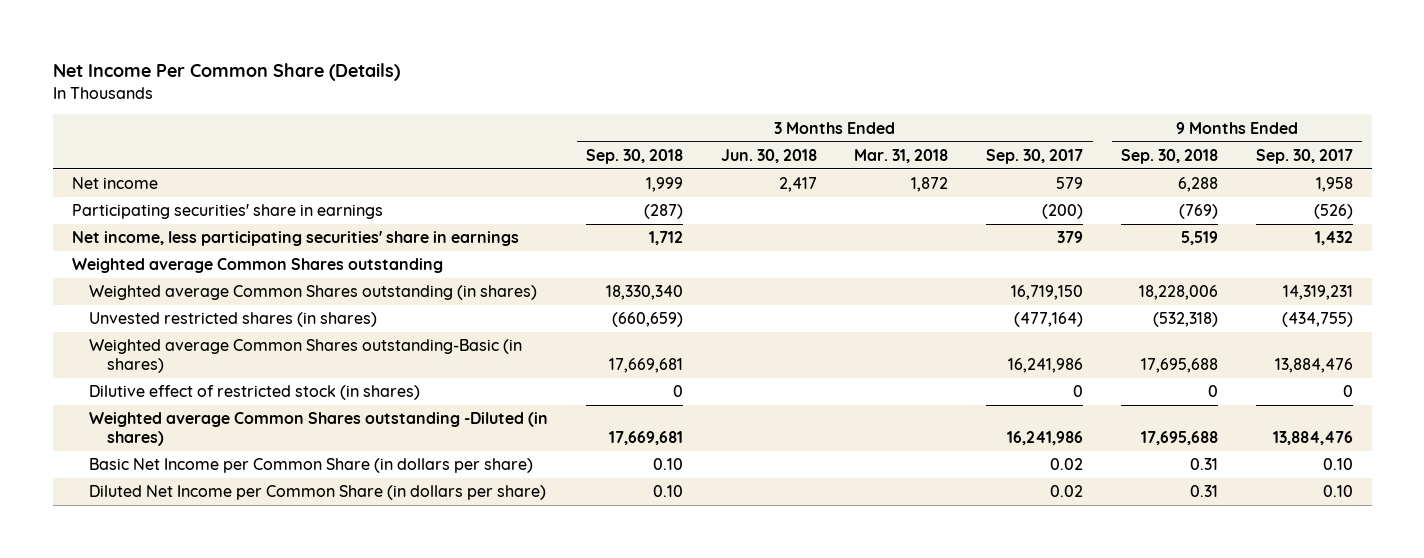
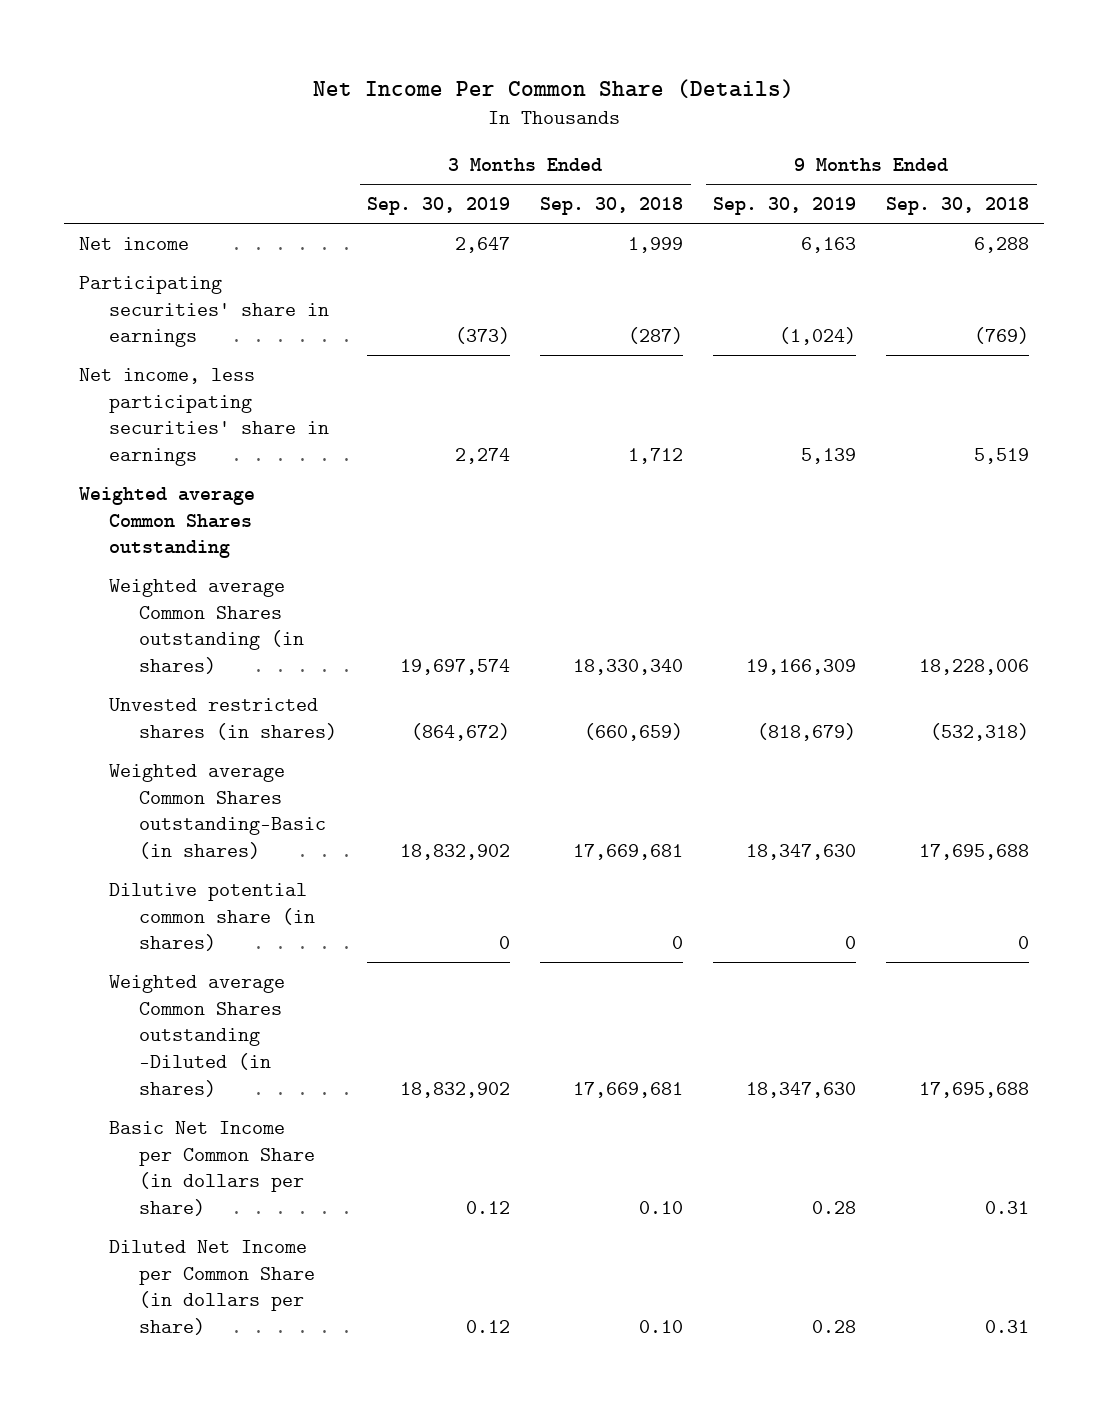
- | 3 Months Ended Sep. 30, 2018 | 3 Months Ended Jun. 30, 2018 | 3 Months Ended Mar. 31, 2018 | 3 Months Ended Sep. 30, 2017 | 9 Months Ended Sep. 30, 2018 | 9 Months Ended Sep. 30, 2017
+ | 3 Months Ended Sep. 30, 2019 | 3 Months Ended Sep. 30, 2018 | 9 Months Ended Sep. 30, 2019 | 9 Months Ended Sep. 30, 2018
- Dilutive effect of restricted stock (in shares) | 0 | | | 0 | 0 | 0
+ Dilutive potential common share (in shares) | 0 | 0 | 0 | 0

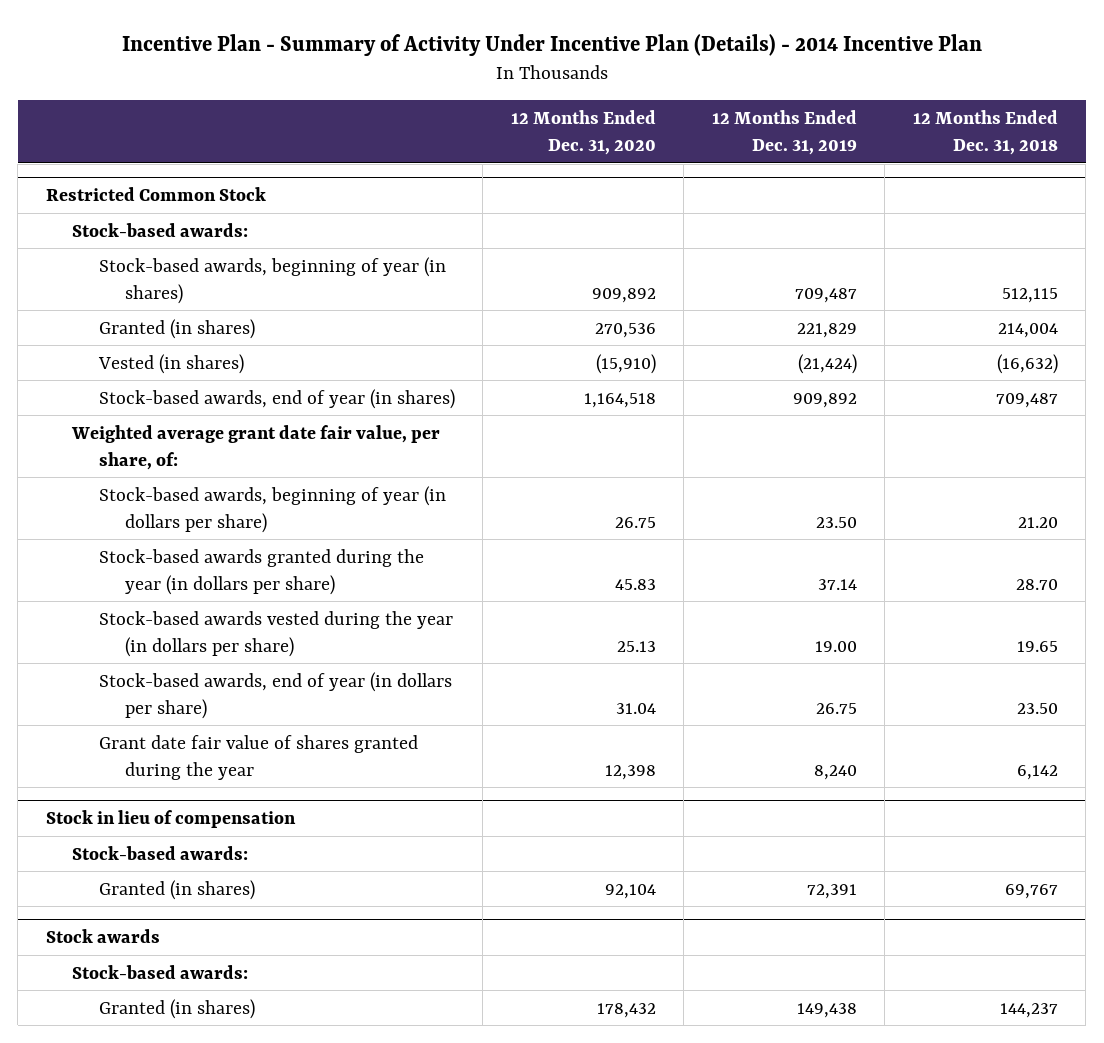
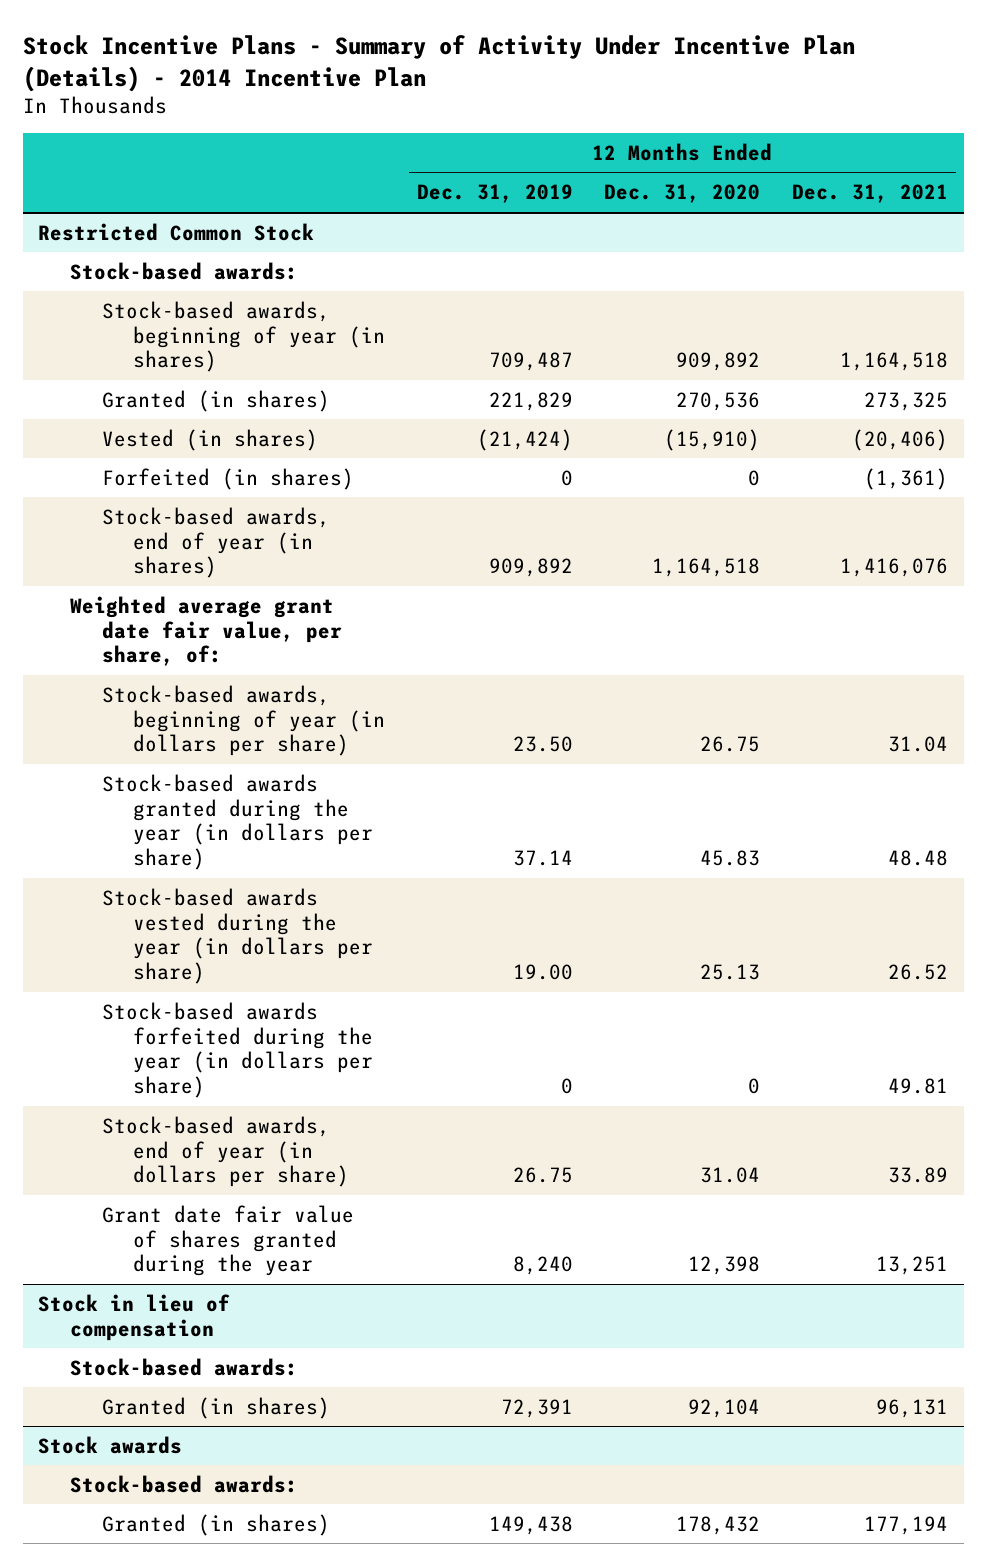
- Incentive Plan - Summary of Activity Under Incentive Plan (Details) - 2014 Incentive Plan
+ Stock Incentive Plans - Summary of Activity Under Incentive Plan (Details) - 2014 Incentive Plan
- | 12 Months Ended Dec. 31, 2020 | 12 Months Ended Dec. 31, 2019 | 12 Months Ended Dec. 31, 2018
+ | 12 Months Ended Dec. 31, 2019 | 12 Months Ended Dec. 31, 2020 | 12 Months Ended Dec. 31, 2021
@ Restricted Common Stock
+ Forfeited (in shares) | 0 | 0 | (1,361)
+ Stock-based awards forfeited during the year (in dollars per share) | 0 | 0 | 49.81

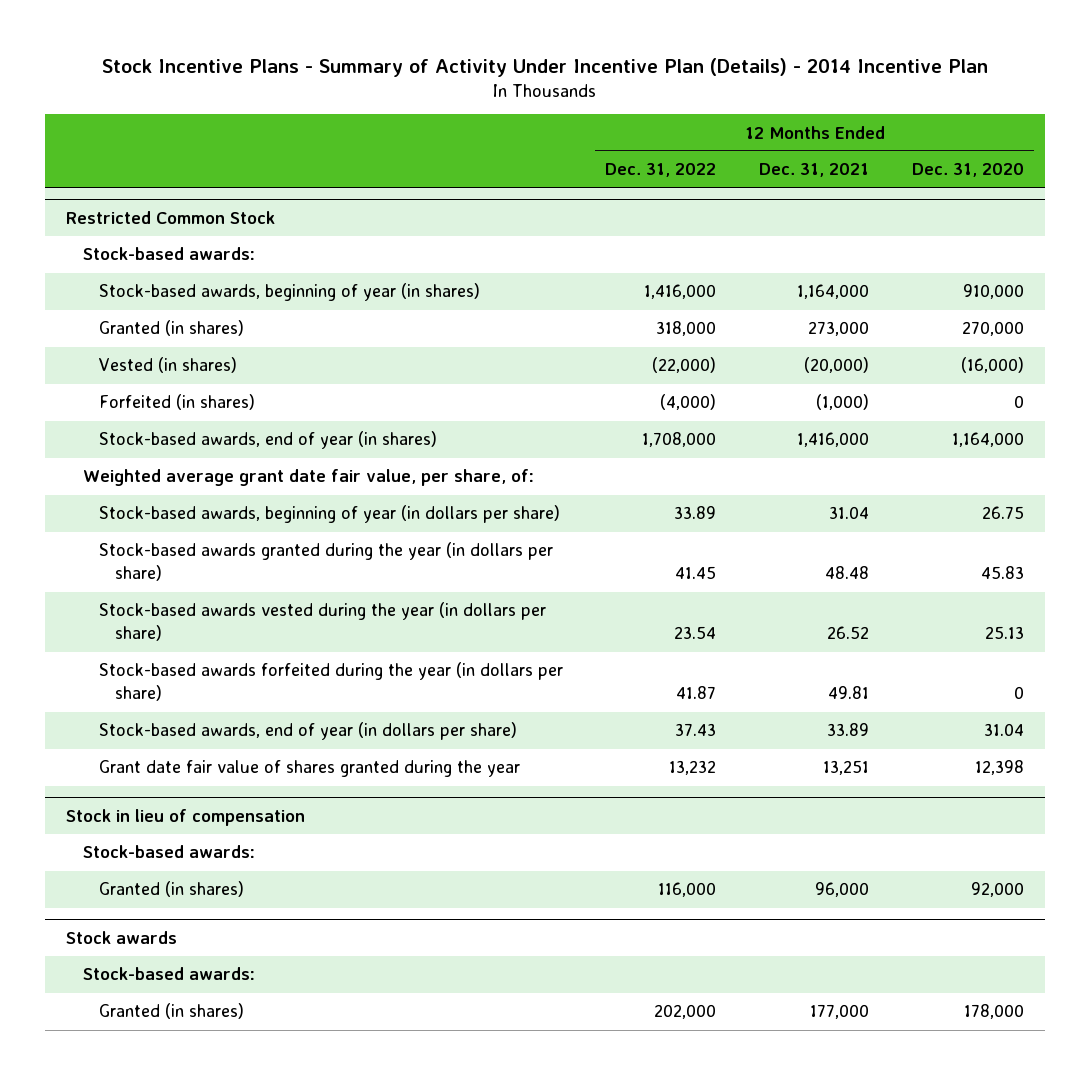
- | 12 Months Ended Dec. 31, 2019 | 12 Months Ended Dec. 31, 2020 | 12 Months Ended Dec. 31, 2021
+ | 12 Months Ended Dec. 31, 2022 | 12 Months Ended Dec. 31, 2021 | 12 Months Ended Dec. 31, 2020
@ Restricted Common Stock
- Stock-based awards, beginning of year (in shares) | 709,487 | 909,892 | 1,164,518
- Granted (in shares) | 221,829 | 270,536 | 273,325
- Vested (in shares) | (21,424) | (15,910) | (20,406)
- Forfeited (in shares) | 0 | 0 | (1,361)
- Stock-based awards, end of year (in shares) | 909,892 | 1,164,518 | 1,416,076
+ Stock-based awards, beginning of year (in shares) | 1,416,000 | 1,164,000 | 910,000
+ Granted (in shares) | 318,000 | 273,000 | 270,000
+ Vested (in shares) | (22,000) | (20,000) | (16,000)
+ Forfeited (in shares) | (4,000) | (1,000) | 0
+ Stock-based awards, end of year (in shares) | 1,708,000 | 1,416,000 | 1,164,000
@ Stock in lieu of compensation
- Granted (in shares) | 72,391 | 92,104 | 96,131
+ Granted (in shares) | 116,000 | 96,000 | 92,000
@ Stock awards
- Granted (in shares) | 149,438 | 178,432 | 177,194
+ Granted (in shares) | 202,000 | 177,000 | 178,000

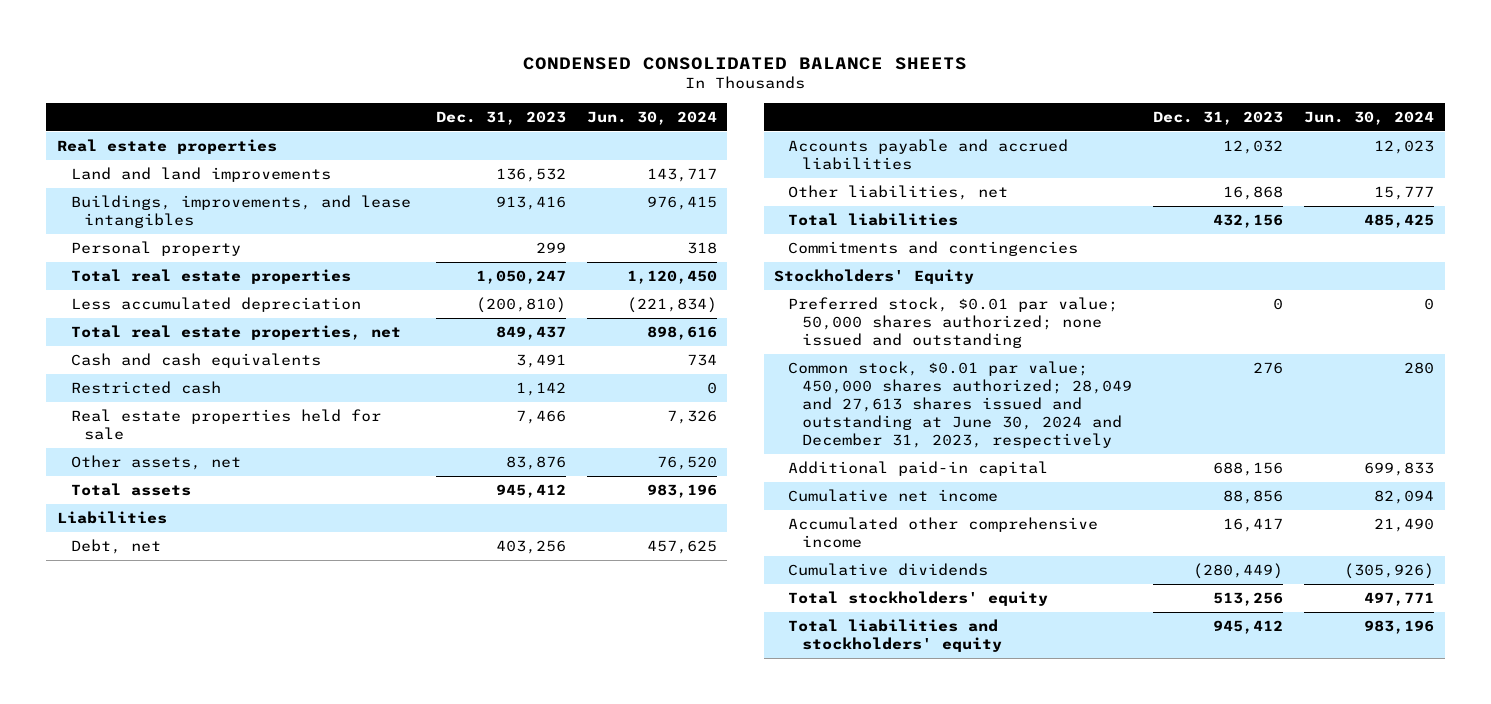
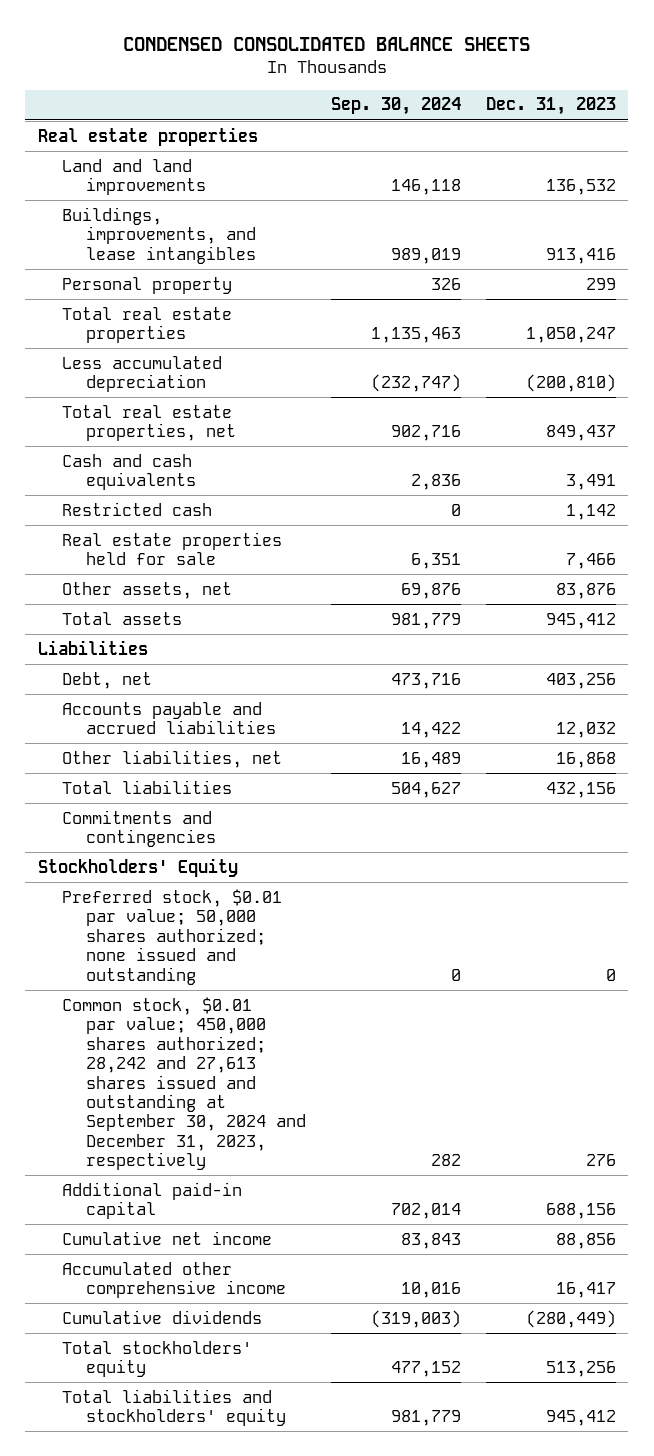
- | Dec. 31, 2023 | Jun. 30, 2024
+ | Sep. 30, 2024 | Dec. 31, 2023
- Common stock, $0.01 par value; 450,000 shares authorized; 28,049 and 27,613 shares issued and outstanding at June 30, 2024 and December 31, 2023, respectively | 276 | 280
+ Common stock, $0.01 par value; 450,000 shares authorized; 28,242 and 27,613 shares issued and outstanding at September 30, 2024 and December 31, 2023, respectively | 282 | 276

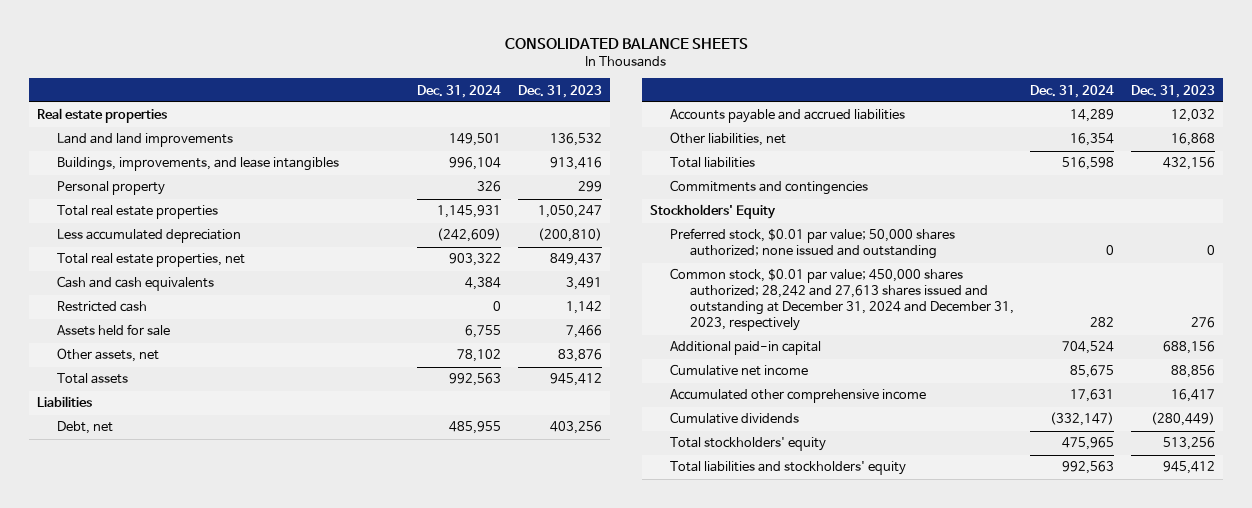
- CONDENSED CONSOLIDATED BALANCE SHEETS
+ CONSOLIDATED BALANCE SHEETS
- | Sep. 30, 2024 | Dec. 31, 2023
+ | Dec. 31, 2024 | Dec. 31, 2023
- Real estate properties held for sale | 6,351 | 7,466
+ Assets held for sale | 6,755 | 7,466
- Common stock, $0.01 par value; 450,000 shares authorized; 28,242 and 27,613 shares issued and outstanding at September 30, 2024 and December 31, 2023, respectively | 282 | 276
+ Common stock, $0.01 par value; 450,000 shares authorized; 28,242 and 27,613 shares issued and outstanding at December 31, 2024 and December 31, 2023, respectively | 282 | 276

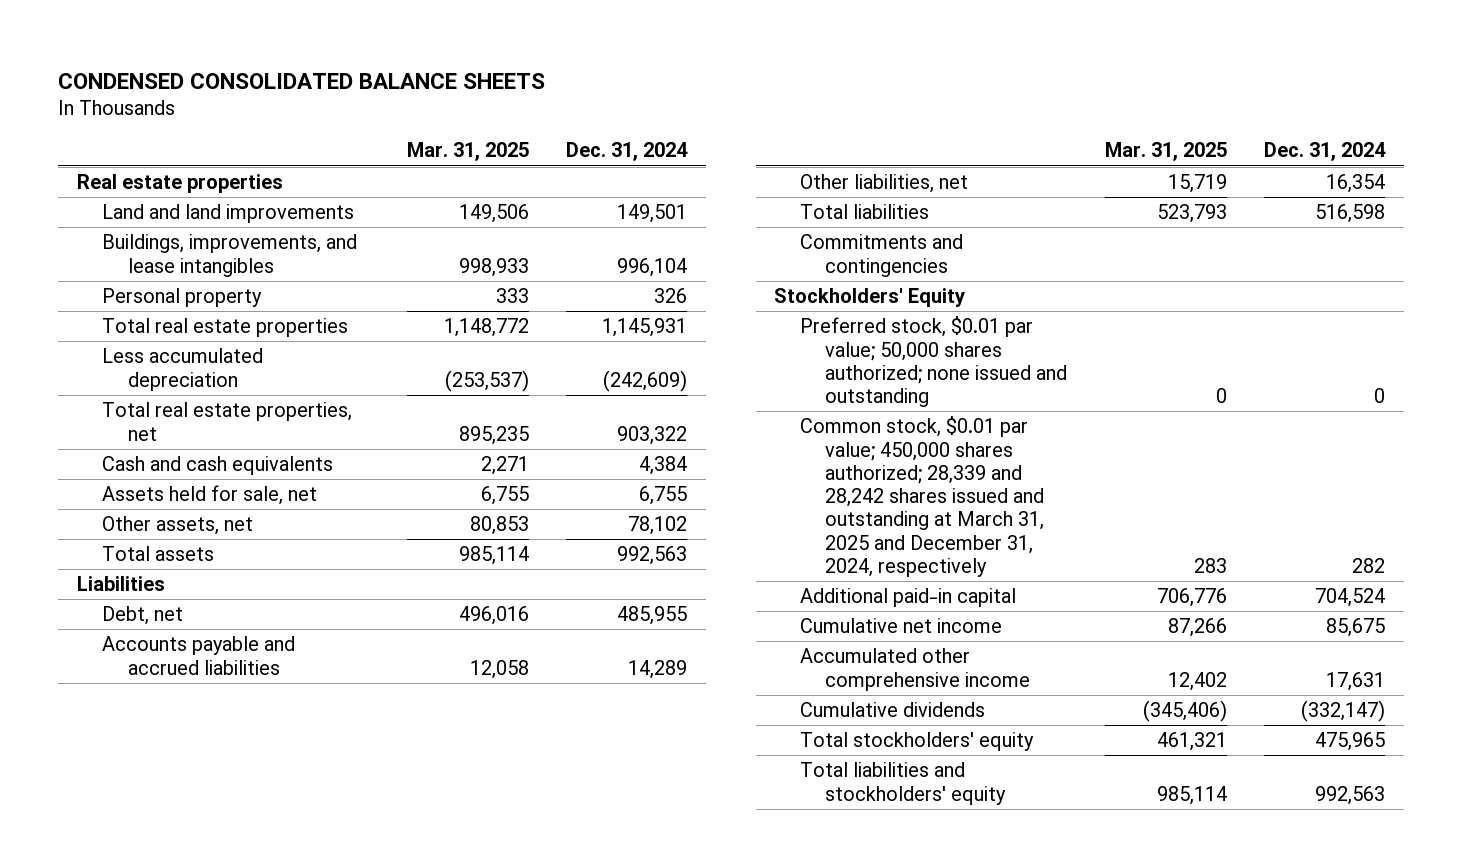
- CONSOLIDATED BALANCE SHEETS
+ CONDENSED CONSOLIDATED BALANCE SHEETS
- | Dec. 31, 2024 | Dec. 31, 2023
+ | Mar. 31, 2025 | Dec. 31, 2024
- Restricted cash | 0 | 1,142
- Assets held for sale | 6,755 | 7,466
+ Assets held for sale, net | 6,755 | 6,755
- Common stock, $0.01 par value; 450,000 shares authorized; 28,242 and 27,613 shares issued and outstanding at December 31, 2024 and December 31, 2023, respectively | 282 | 276
+ Common stock, $0.01 par value; 450,000 shares authorized; 28,339 and 28,242 shares issued and outstanding at March 31, 2025 and December 31, 2024, respectively | 283 | 282

